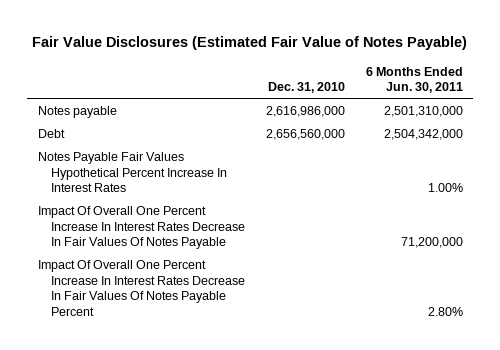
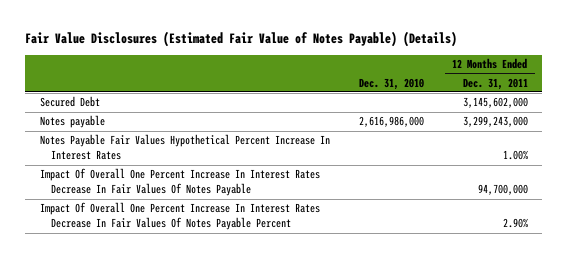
- Fair Value Disclosures (Estimated Fair Value of Notes Payable)
+ Fair Value Disclosures (Estimated Fair Value of Notes Payable) (Details)
- | Dec. 31, 2010 | 6 Months Ended Jun. 30, 2011
+ | Dec. 31, 2010 | 12 Months Ended Dec. 31, 2011
+ Secured Debt | | 3,145,602,000
- Debt | 2,656,560,000 | 2,504,342,000

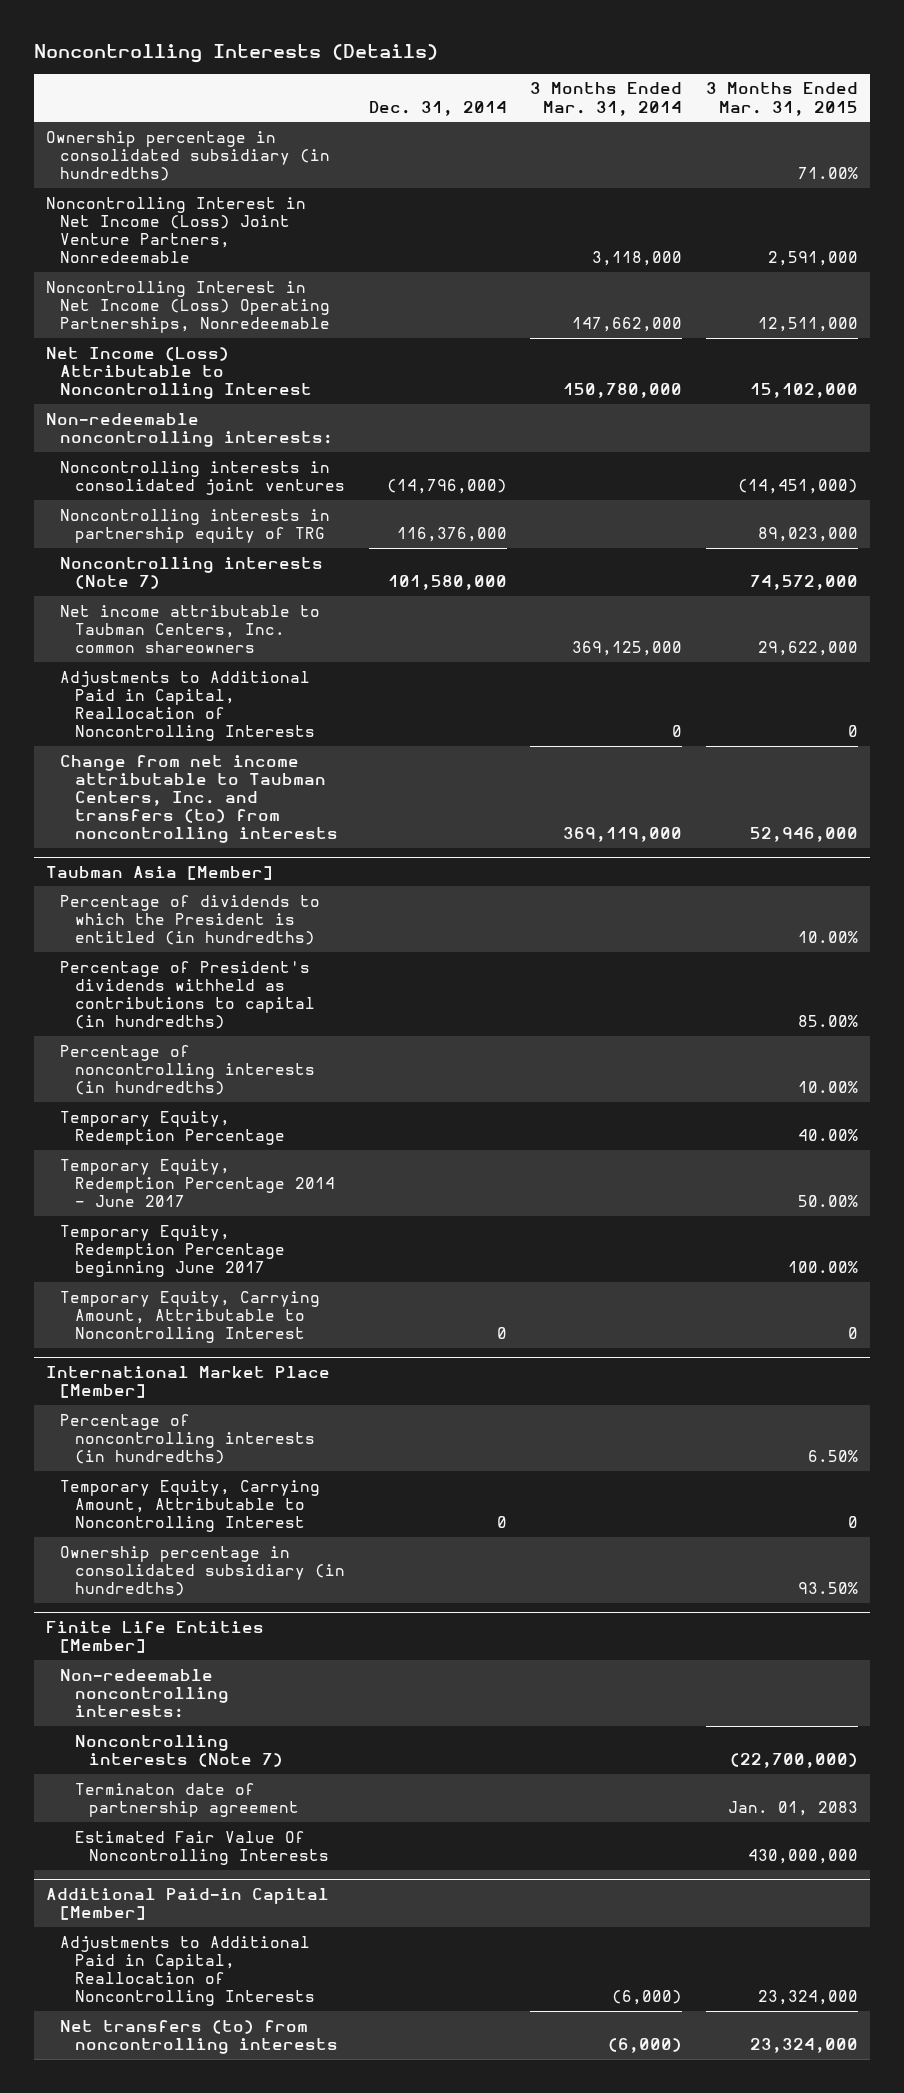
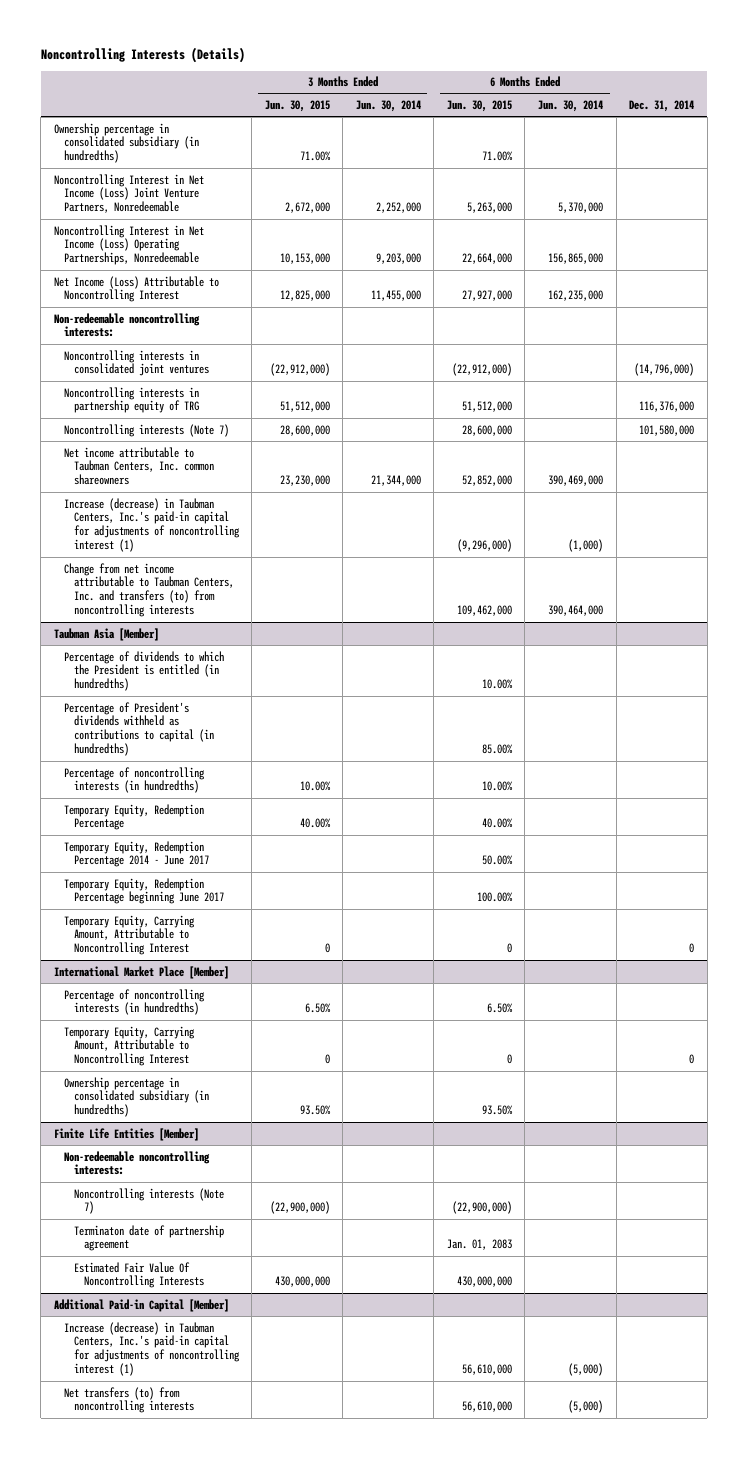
- | Dec. 31, 2014 | 3 Months Ended Mar. 31, 2014 | 3 Months Ended Mar. 31, 2015
+ | 3 Months Ended Jun. 30, 2015 | 3 Months Ended Jun. 30, 2014 | 6 Months Ended Jun. 30, 2015 | 6 Months Ended Jun. 30, 2014 | Dec. 31, 2014
- Adjustments to Additional Paid in Capital, Reallocation of Noncontrolling Interests | | 0 | 0
+ Increase (decrease) in Taubman Centers, Inc.'s paid-in capital for adjustments of noncontrolling interest (1) | | | (9,296,000) | (1,000) |
@ Additional Paid-in Capital [Member]
- Adjustments to Additional Paid in Capital, Reallocation of Noncontrolling Interests | | (6,000) | 23,324,000
+ Increase (decrease) in Taubman Centers, Inc.'s paid-in capital for adjustments of noncontrolling interest (1) | | | 56,610,000 | (5,000) |

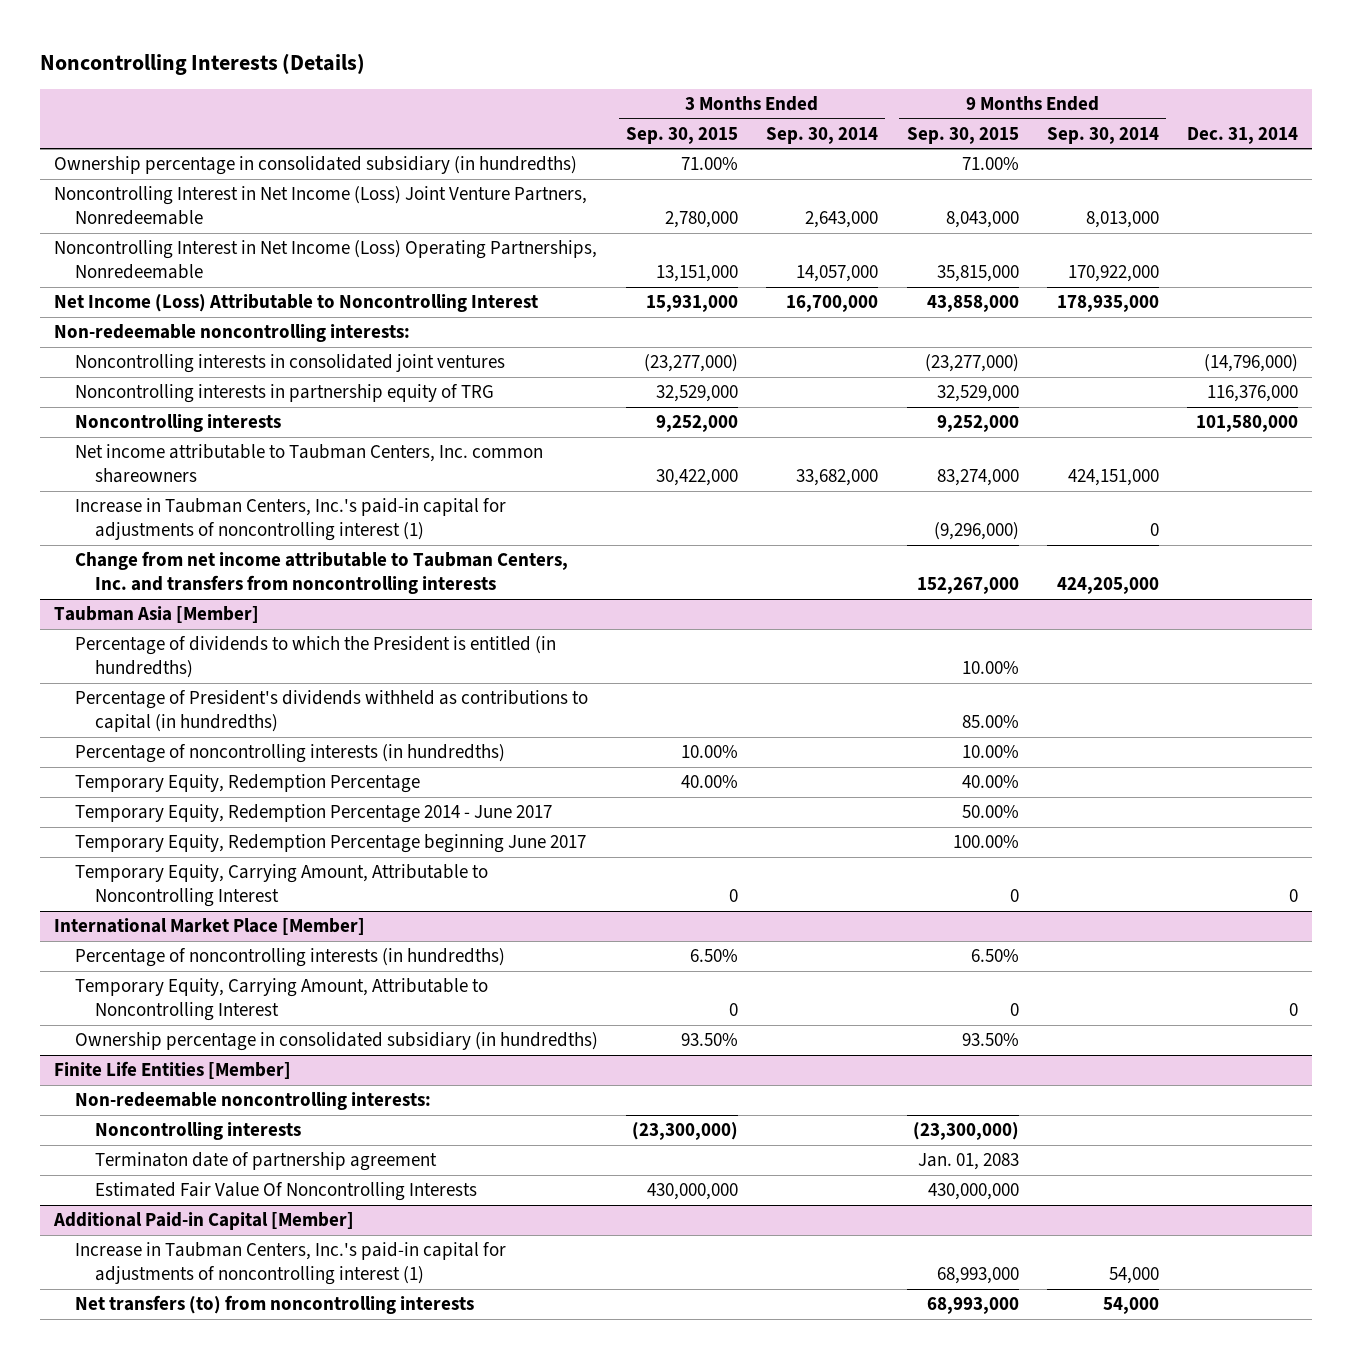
- | 3 Months Ended Jun. 30, 2015 | 3 Months Ended Jun. 30, 2014 | 6 Months Ended Jun. 30, 2015 | 6 Months Ended Jun. 30, 2014 | Dec. 31, 2014
+ | 3 Months Ended Sep. 30, 2015 | 3 Months Ended Sep. 30, 2014 | 9 Months Ended Sep. 30, 2015 | 9 Months Ended Sep. 30, 2014 | Dec. 31, 2014
- Noncontrolling interests (Note 7) | 28,600,000 | | 28,600,000 | | 101,580,000
+ Noncontrolling interests | 9,252,000 | | 9,252,000 | | 101,580,000
- Increase (decrease) in Taubman Centers, Inc.'s paid-in capital for adjustments of noncontrolling interest (1) | | | (9,296,000) | (1,000) |
- Change from net income attributable to Taubman Centers, Inc. and transfers (to) from noncontrolling interests | | | 109,462,000 | 390,464,000 |
+ Increase in Taubman Centers, Inc.'s paid-in capital for adjustments of noncontrolling interest (1) | | | (9,296,000) | 0 |
+ Change from net income attributable to Taubman Centers, Inc. and transfers from noncontrolling interests | | | 152,267,000 | 424,205,000 |
@ Finite Life Entities [Member]
- Noncontrolling interests (Note 7) | (22,900,000) | | (22,900,000) | |
+ Noncontrolling interests | (23,300,000) | | (23,300,000) | |
@ Additional Paid-in Capital [Member]
- Increase (decrease) in Taubman Centers, Inc.'s paid-in capital for adjustments of noncontrolling interest (1) | | | 56,610,000 | (5,000) |
+ Increase in Taubman Centers, Inc.'s paid-in capital for adjustments of noncontrolling interest (1) | | | 68,993,000 | 54,000 |

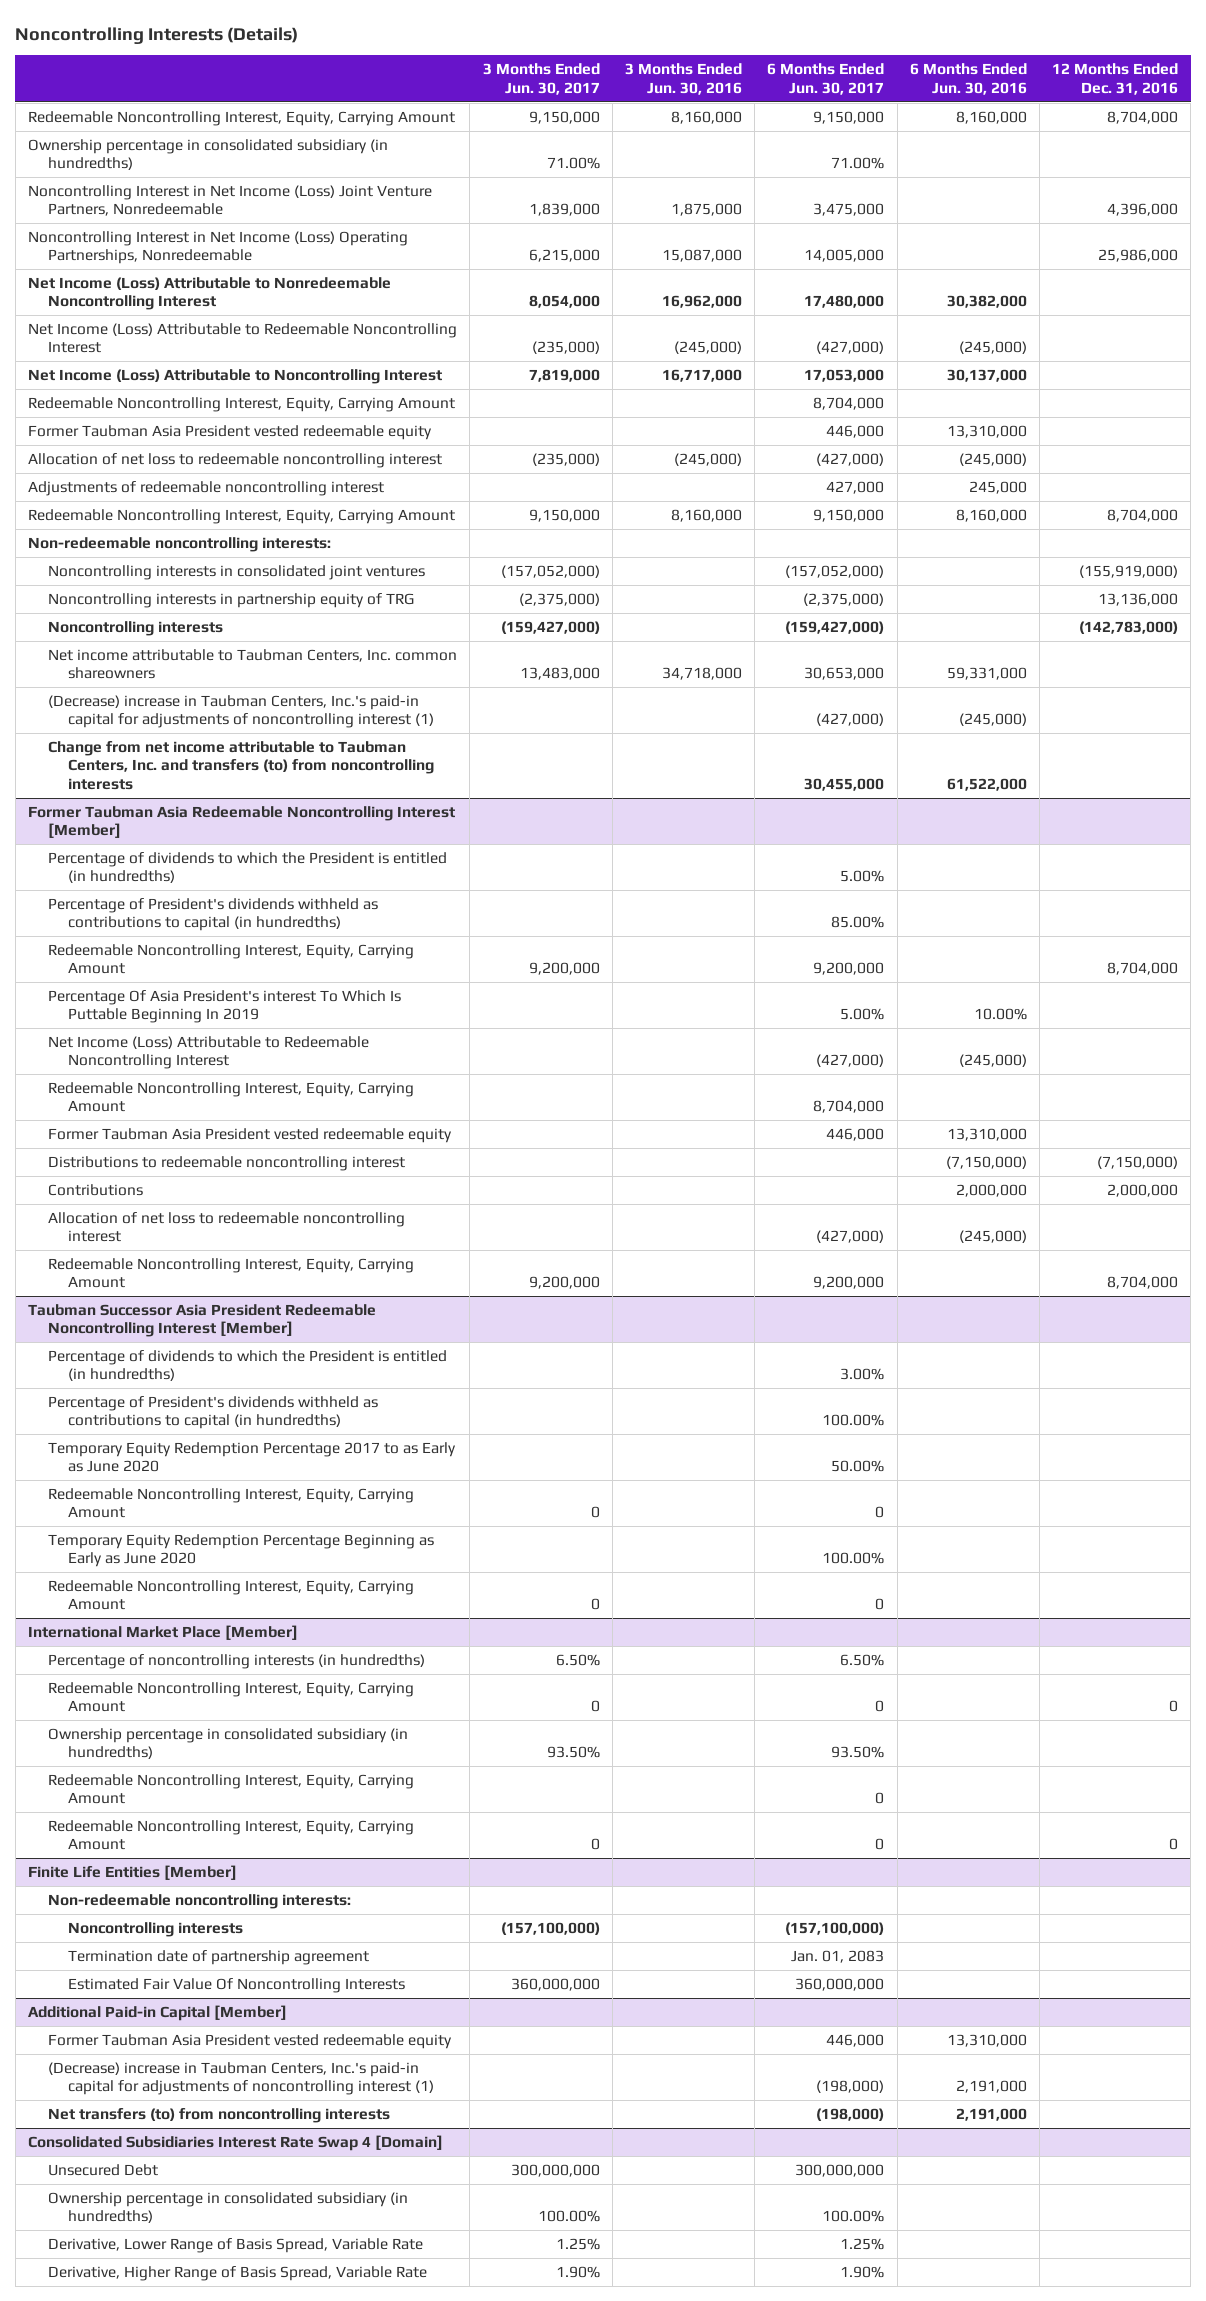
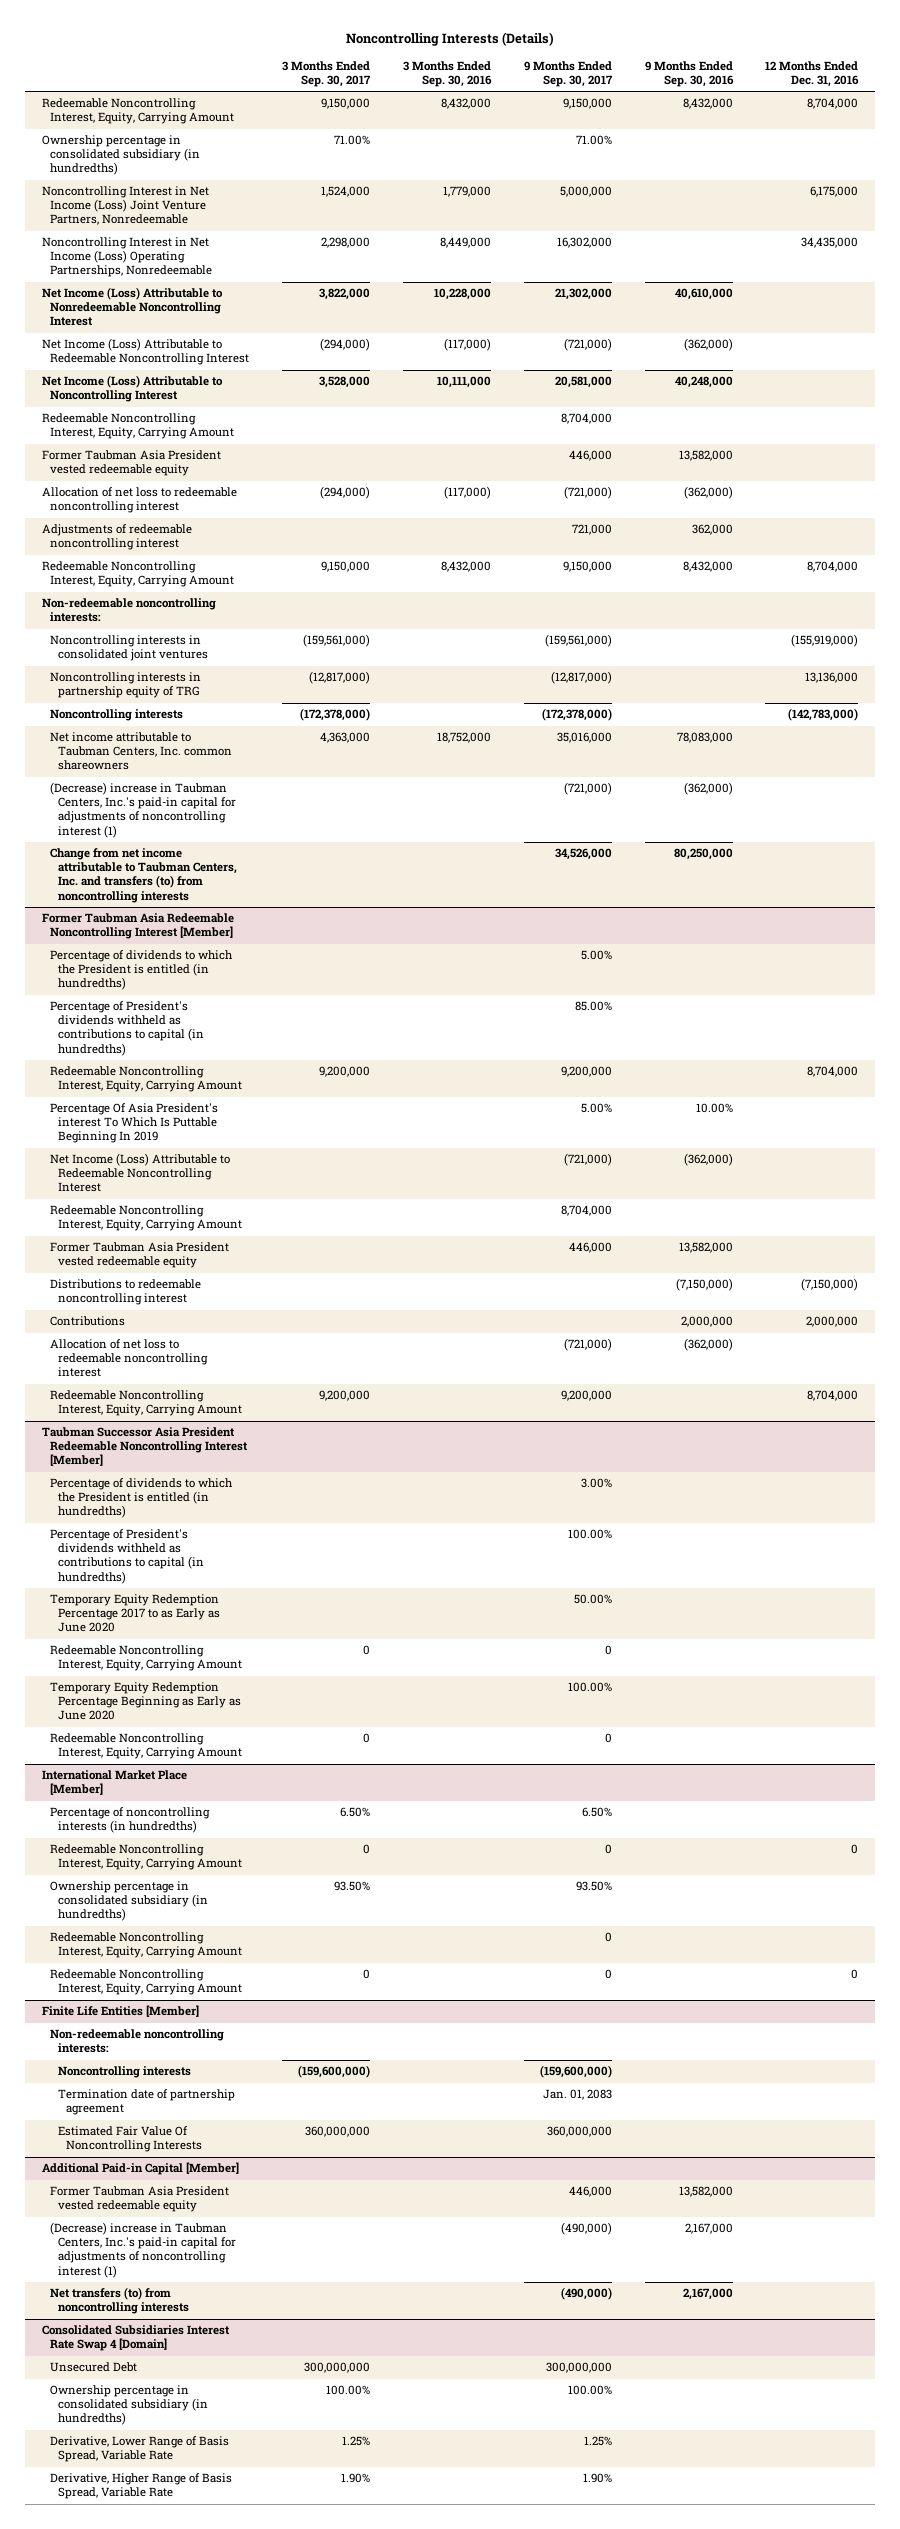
- | 3 Months Ended Jun. 30, 2017 | 3 Months Ended Jun. 30, 2016 | 6 Months Ended Jun. 30, 2017 | 6 Months Ended Jun. 30, 2016 | 12 Months Ended Dec. 31, 2016
+ | 3 Months Ended Sep. 30, 2017 | 3 Months Ended Sep. 30, 2016 | 9 Months Ended Sep. 30, 2017 | 9 Months Ended Sep. 30, 2016 | 12 Months Ended Dec. 31, 2016
- Noncontrolling Interest in Net Income (Loss) Joint Venture Partners, Nonredeemable | 1,839,000 | 1,875,000 | 3,475,000 | | 4,396,000
- Noncontrolling Interest in Net Income (Loss) Operating Partnerships, Nonredeemable | 6,215,000 | 15,087,000 | 14,005,000 | | 25,986,000
+ Noncontrolling Interest in Net Income (Loss) Joint Venture Partners, Nonredeemable | 1,524,000 | 1,779,000 | 5,000,000 | | 6,175,000
+ Noncontrolling Interest in Net Income (Loss) Operating Partnerships, Nonredeemable | 2,298,000 | 8,449,000 | 16,302,000 | | 34,435,000

